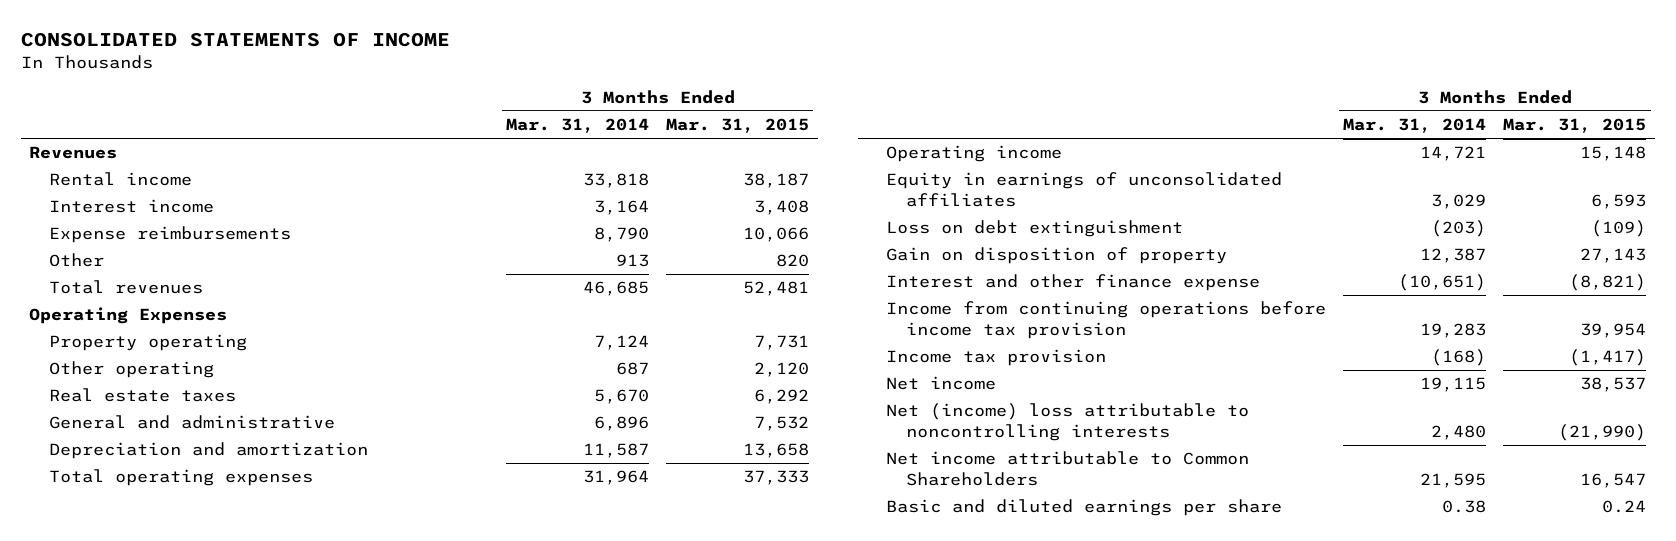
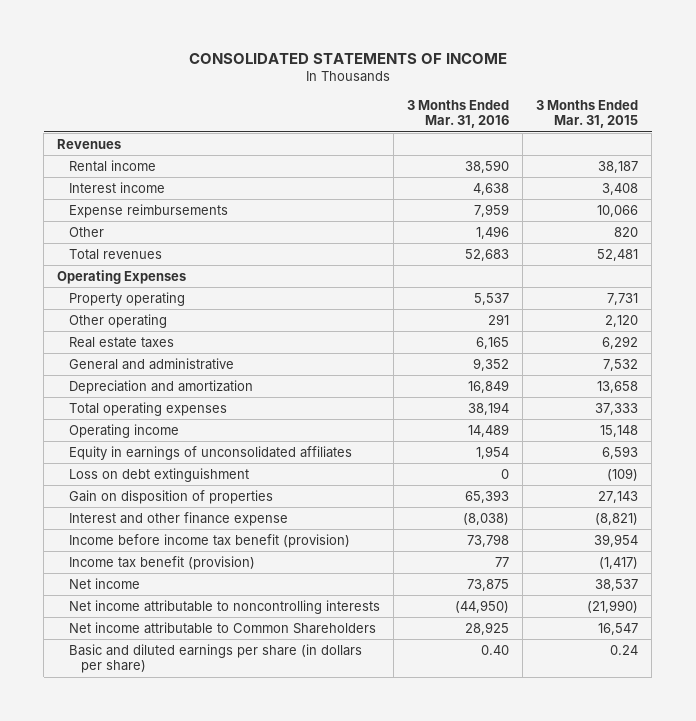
- | 3 Months Ended Mar. 31, 2014 | 3 Months Ended Mar. 31, 2015
+ | 3 Months Ended Mar. 31, 2016 | 3 Months Ended Mar. 31, 2015
- Gain on disposition of property | 12,387 | 27,143
+ Gain on disposition of properties | 65,393 | 27,143
- Income from continuing operations before income tax provision | 19,283 | 39,954
- Income tax provision | (168) | (1,417)
+ Income before income tax benefit (provision) | 73,798 | 39,954
+ Income tax benefit (provision) | 77 | (1,417)
- Net (income) loss attributable to noncontrolling interests | 2,480 | (21,990)
+ Net income attributable to noncontrolling interests | (44,950) | (21,990)
- Basic and diluted earnings per share | 0.38 | 0.24
+ Basic and diluted earnings per share (in dollars per share) | 0.40 | 0.24

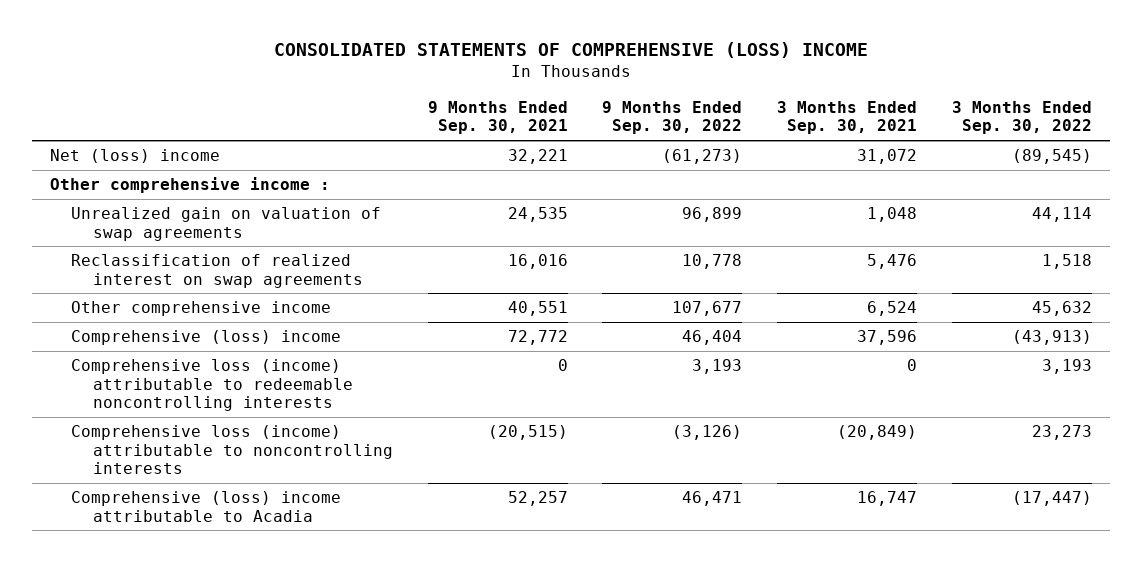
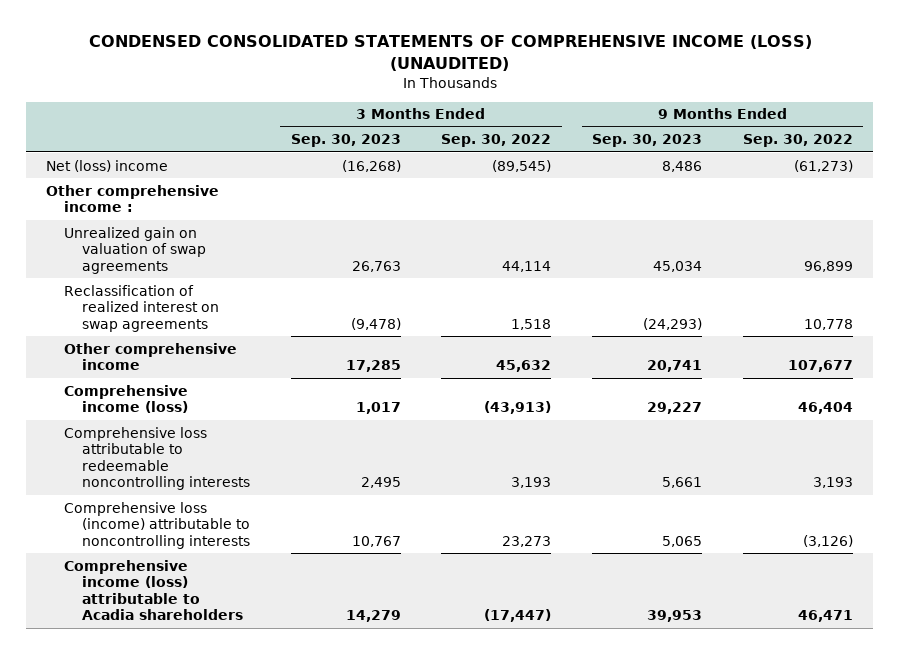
- CONSOLIDATED STATEMENTS OF COMPREHENSIVE (LOSS) INCOME
+ CONDENSED CONSOLIDATED STATEMENTS OF COMPREHENSIVE INCOME (LOSS) (UNAUDITED)
- | 9 Months Ended Sep. 30, 2021 | 9 Months Ended Sep. 30, 2022 | 3 Months Ended Sep. 30, 2021 | 3 Months Ended Sep. 30, 2022
+ | 3 Months Ended Sep. 30, 2023 | 3 Months Ended Sep. 30, 2022 | 9 Months Ended Sep. 30, 2023 | 9 Months Ended Sep. 30, 2022
- Comprehensive (loss) income | 72,772 | 46,404 | 37,596 | (43,913)
- Comprehensive loss (income) attributable to redeemable noncontrolling interests | 0 | 3,193 | 0 | 3,193
+ Comprehensive income (loss) | 1,017 | (43,913) | 29,227 | 46,404
+ Comprehensive loss attributable to redeemable noncontrolling interests | 2,495 | 3,193 | 5,661 | 3,193
- Comprehensive (loss) income attributable to Acadia | 52,257 | 46,471 | 16,747 | (17,447)
+ Comprehensive income (loss) attributable to Acadia shareholders | 14,279 | (17,447) | 39,953 | 46,471

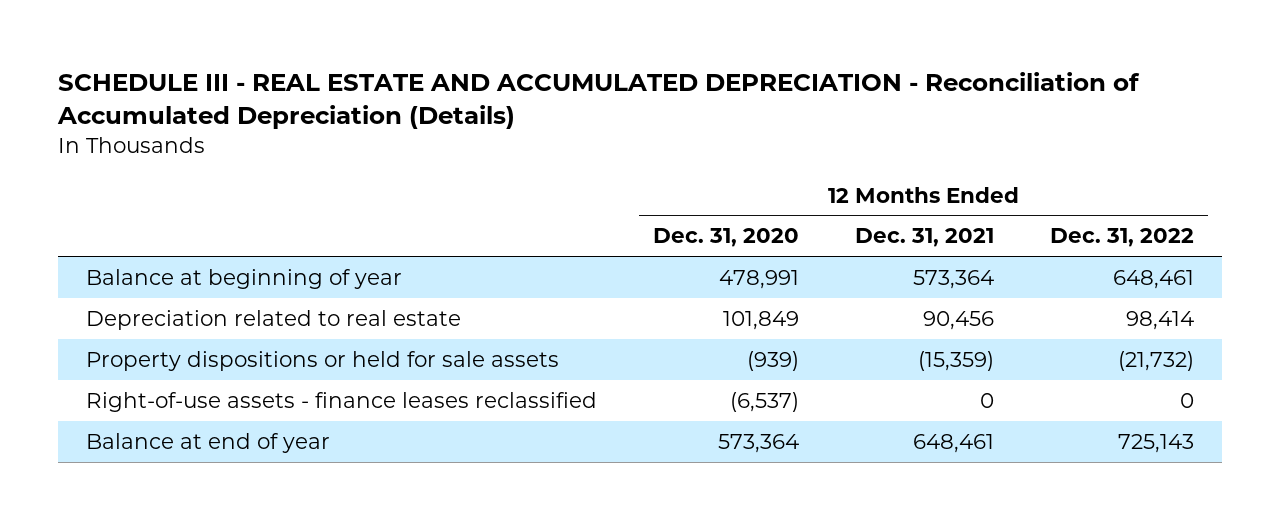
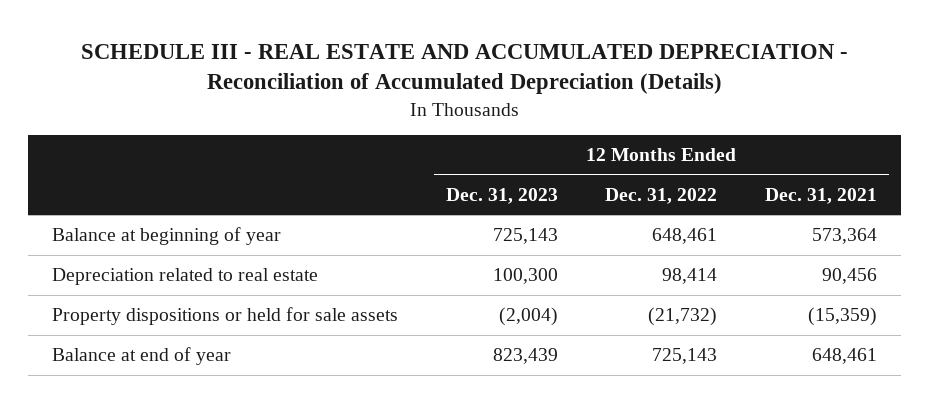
- | 12 Months Ended Dec. 31, 2020 | 12 Months Ended Dec. 31, 2021 | 12 Months Ended Dec. 31, 2022
+ | 12 Months Ended Dec. 31, 2023 | 12 Months Ended Dec. 31, 2022 | 12 Months Ended Dec. 31, 2021
- Right-of-use assets - finance leases reclassified | (6,537) | 0 | 0

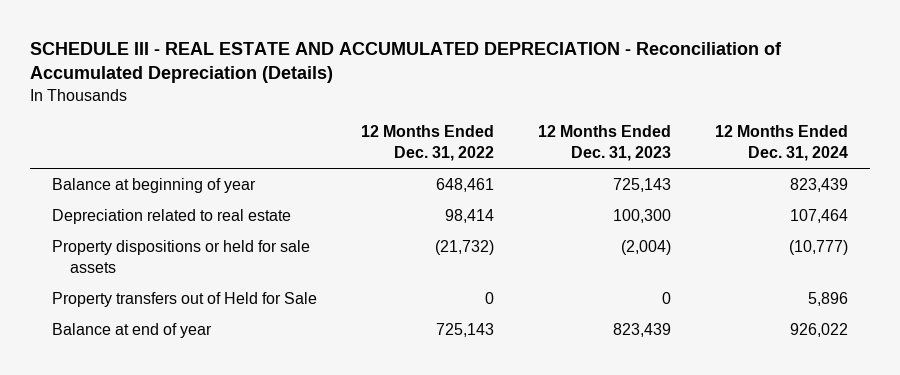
- | 12 Months Ended Dec. 31, 2023 | 12 Months Ended Dec. 31, 2022 | 12 Months Ended Dec. 31, 2021
+ | 12 Months Ended Dec. 31, 2022 | 12 Months Ended Dec. 31, 2023 | 12 Months Ended Dec. 31, 2024
+ Property transfers out of Held for Sale | 0 | 0 | 5,896

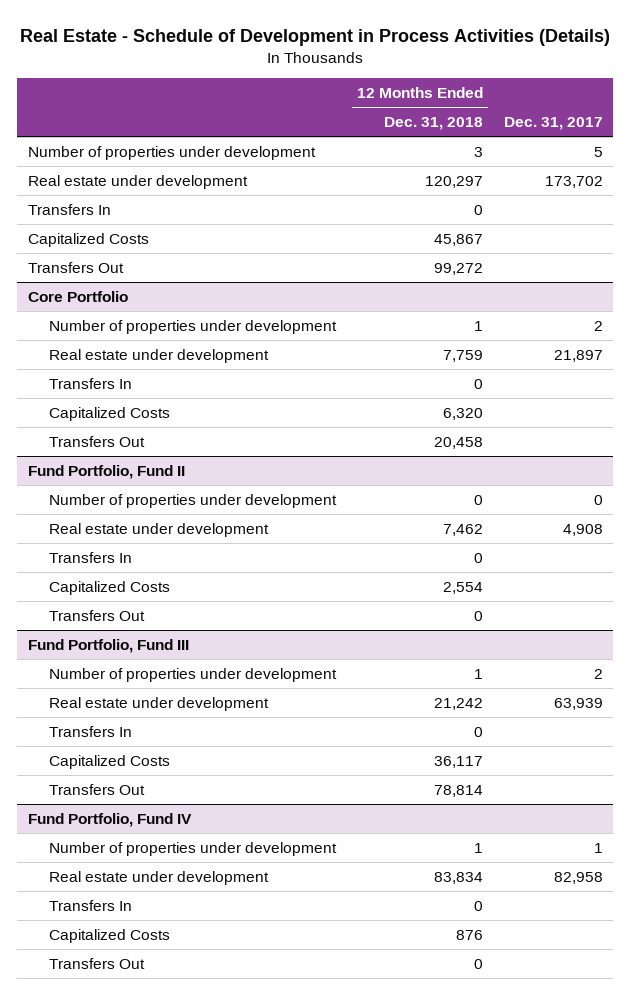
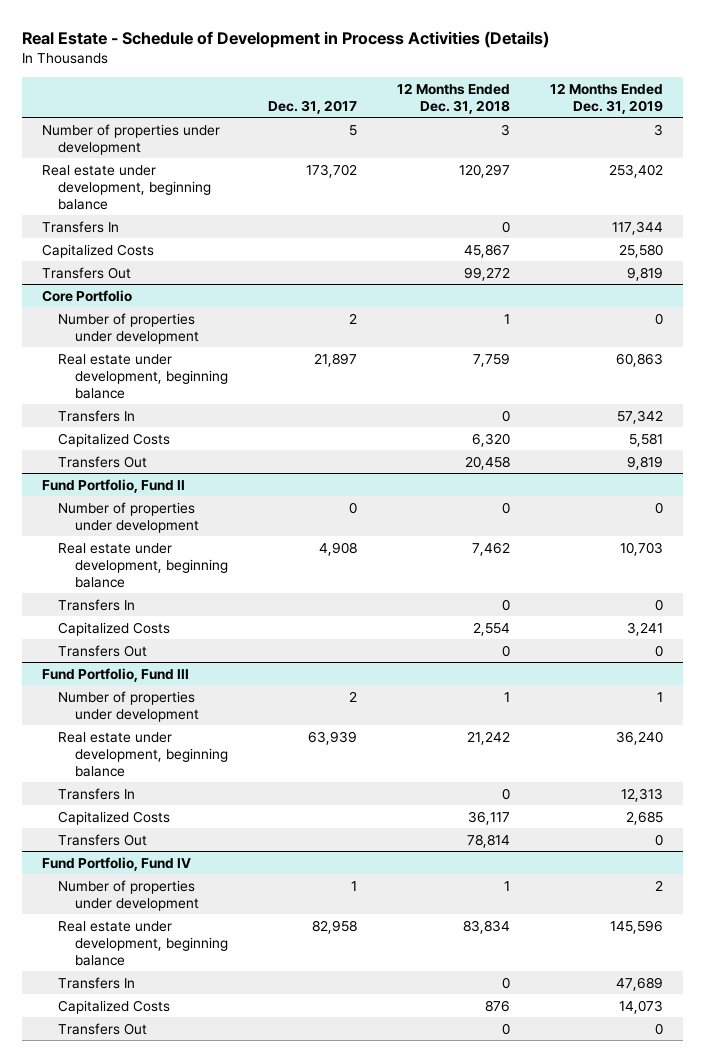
- | 12 Months Ended Dec. 31, 2018 | Dec. 31, 2017
+ | Dec. 31, 2017 | 12 Months Ended Dec. 31, 2018 | 12 Months Ended Dec. 31, 2019
- Real estate under development | 120,297 | 173,702
+ Real estate under development, beginning balance | 173,702 | 120,297 | 253,402
@ Core Portfolio
- Real estate under development | 7,759 | 21,897
+ Real estate under development, beginning balance | 21,897 | 7,759 | 60,863
@ Fund Portfolio, Fund II
- Real estate under development | 7,462 | 4,908
+ Real estate under development, beginning balance | 4,908 | 7,462 | 10,703
@ Fund Portfolio, Fund III
- Real estate under development | 21,242 | 63,939
+ Real estate under development, beginning balance | 63,939 | 21,242 | 36,240
@ Fund Portfolio, Fund IV
- Real estate under development | 83,834 | 82,958
+ Real estate under development, beginning balance | 82,958 | 83,834 | 145,596

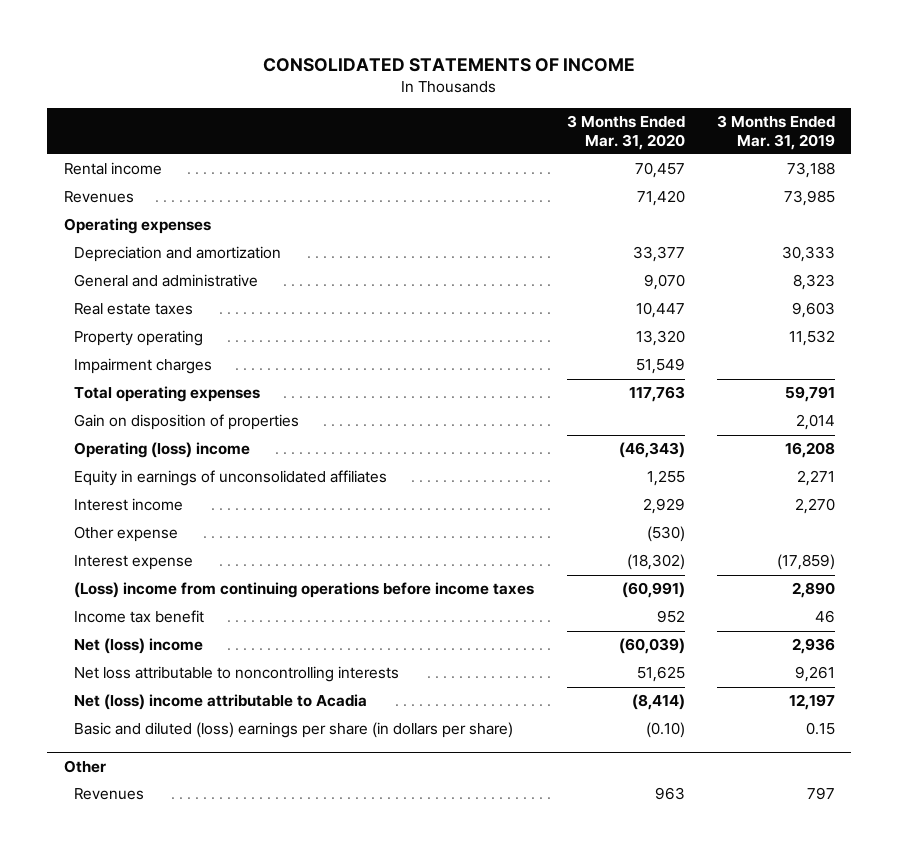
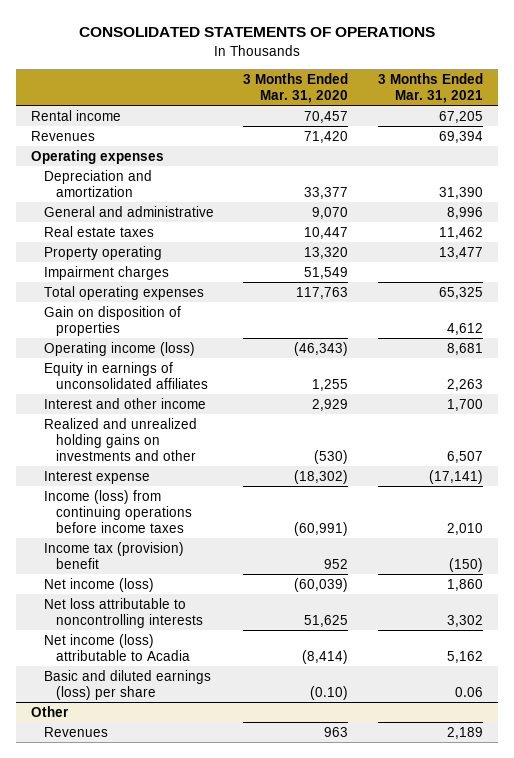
- CONSOLIDATED STATEMENTS OF INCOME
+ CONSOLIDATED STATEMENTS OF OPERATIONS
- | 3 Months Ended Mar. 31, 2020 | 3 Months Ended Mar. 31, 2019
+ | 3 Months Ended Mar. 31, 2020 | 3 Months Ended Mar. 31, 2021
- Operating (loss) income | (46,343) | 16,208
+ Operating income (loss) | (46,343) | 8,681
- Interest income | 2,929 | 2,270
- Other expense | (530) |
+ Interest and other income | 2,929 | 1,700
+ Realized and unrealized holding gains on investments and other | (530) | 6,507
- (Loss) income from continuing operations before income taxes | (60,991) | 2,890
- Income tax benefit | 952 | 46
- Net (loss) income | (60,039) | 2,936
+ Income (loss) from continuing operations before income taxes | (60,991) | 2,010
+ Income tax (provision) benefit | 952 | (150)
+ Net income (loss) | (60,039) | 1,860
- Net (loss) income attributable to Acadia | (8,414) | 12,197
- Basic and diluted (loss) earnings per share (in dollars per share) | (0.10) | 0.15
+ Net income (loss) attributable to Acadia | (8,414) | 5,162
+ Basic and diluted earnings (loss) per share | (0.10) | 0.06

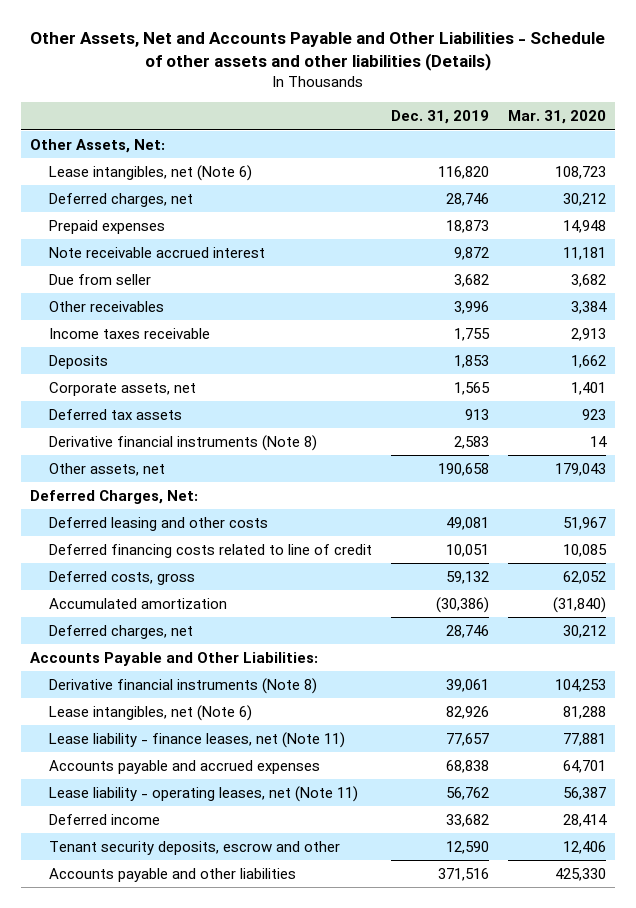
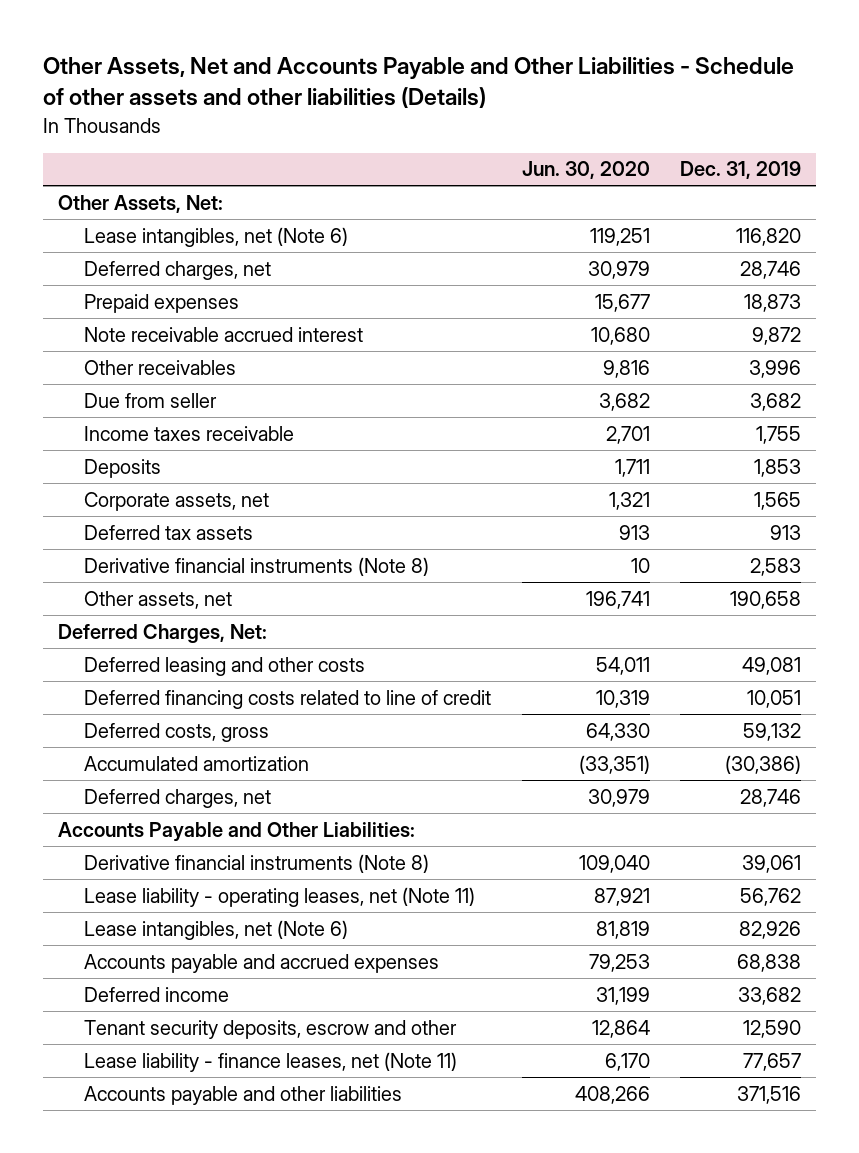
- | Dec. 31, 2019 | Mar. 31, 2020
+ | Jun. 30, 2020 | Dec. 31, 2019
moved down: Due from seller | 3,682 | 3,682
moved up: Lease liability - operating leases, net (Note 11) | 87,921 | 56,762
moved down: Lease liability - finance leases, net (Note 11) | 6,170 | 77,657

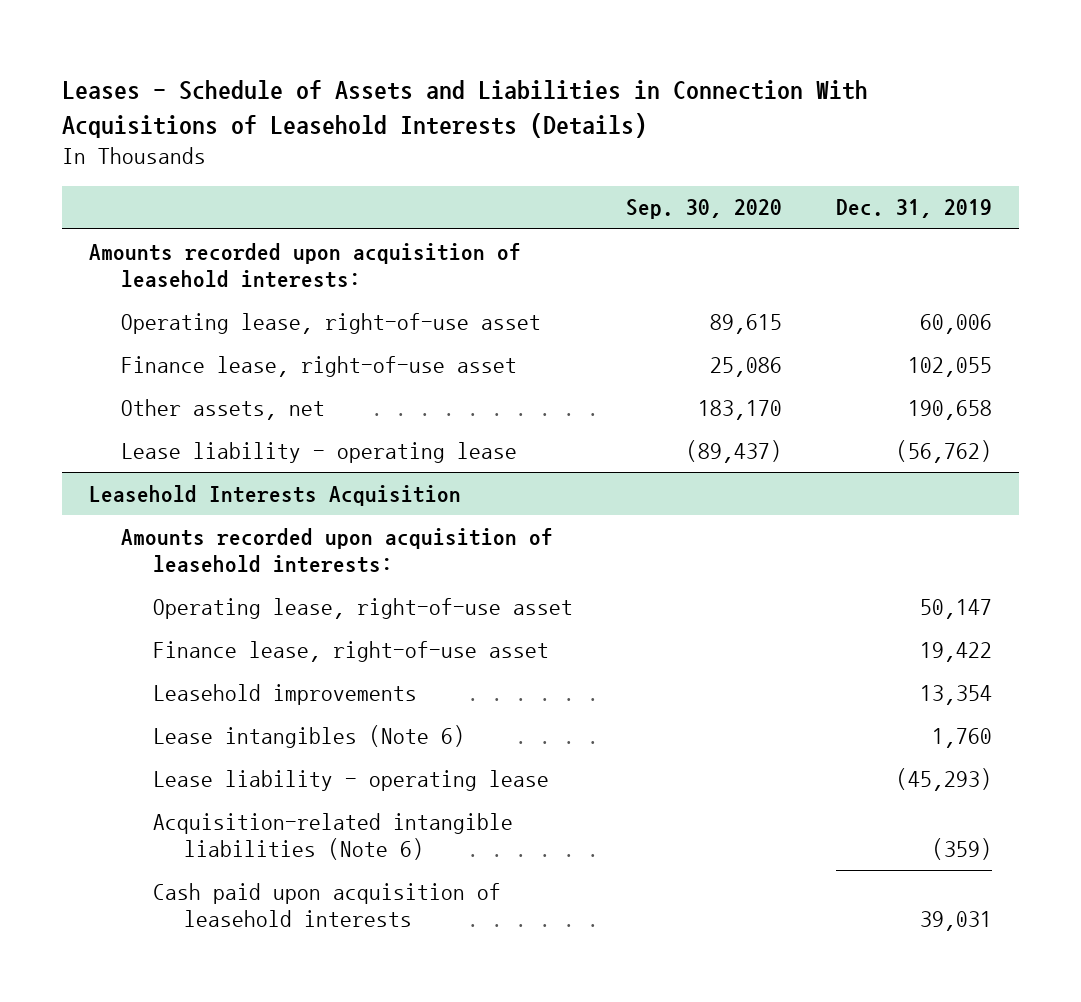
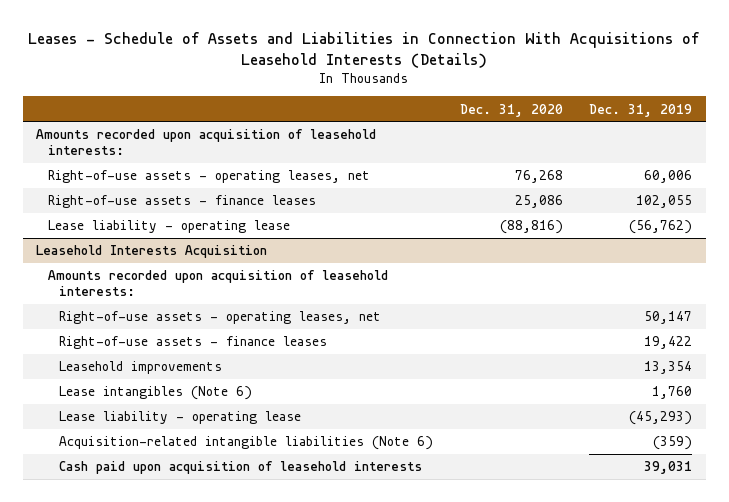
- | Sep. 30, 2020 | Dec. 31, 2019
+ | Dec. 31, 2020 | Dec. 31, 2019
- Operating lease, right-of-use asset | 89,615 | 60,006
- Finance lease, right-of-use asset | 25,086 | 102,055
- Other assets, net | 183,170 | 190,658
+ Right-of-use assets - operating leases, net | 76,268 | 60,006
+ Right-of-use assets - finance leases | 25,086 | 102,055
@ Leasehold Interests Acquisition
- Operating lease, right-of-use asset | | 50,147
- Finance lease, right-of-use asset | | 19,422
+ Right-of-use assets - operating leases, net | | 50,147
+ Right-of-use assets - finance leases | | 19,422

